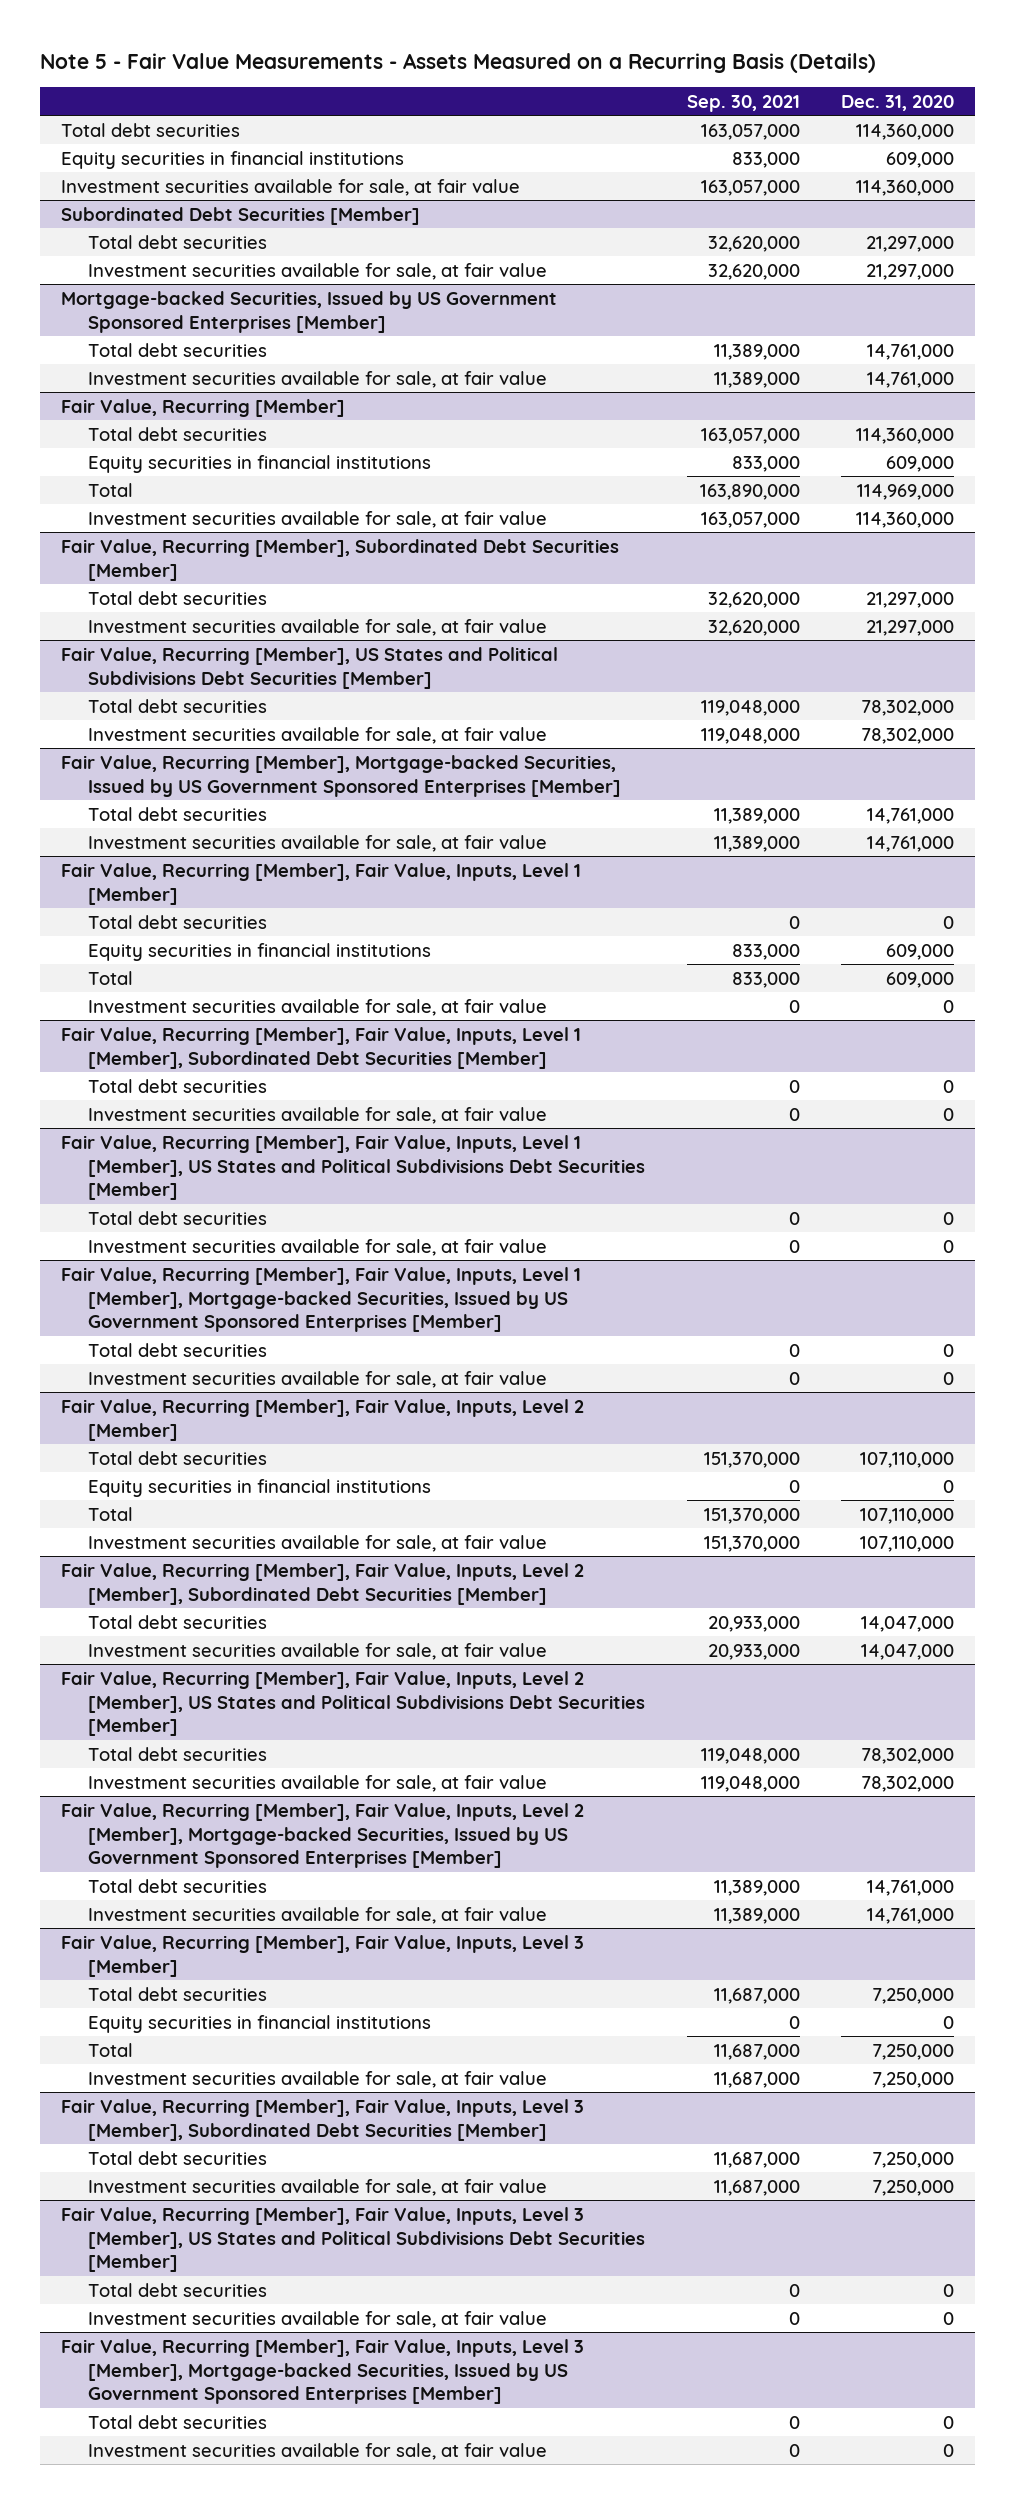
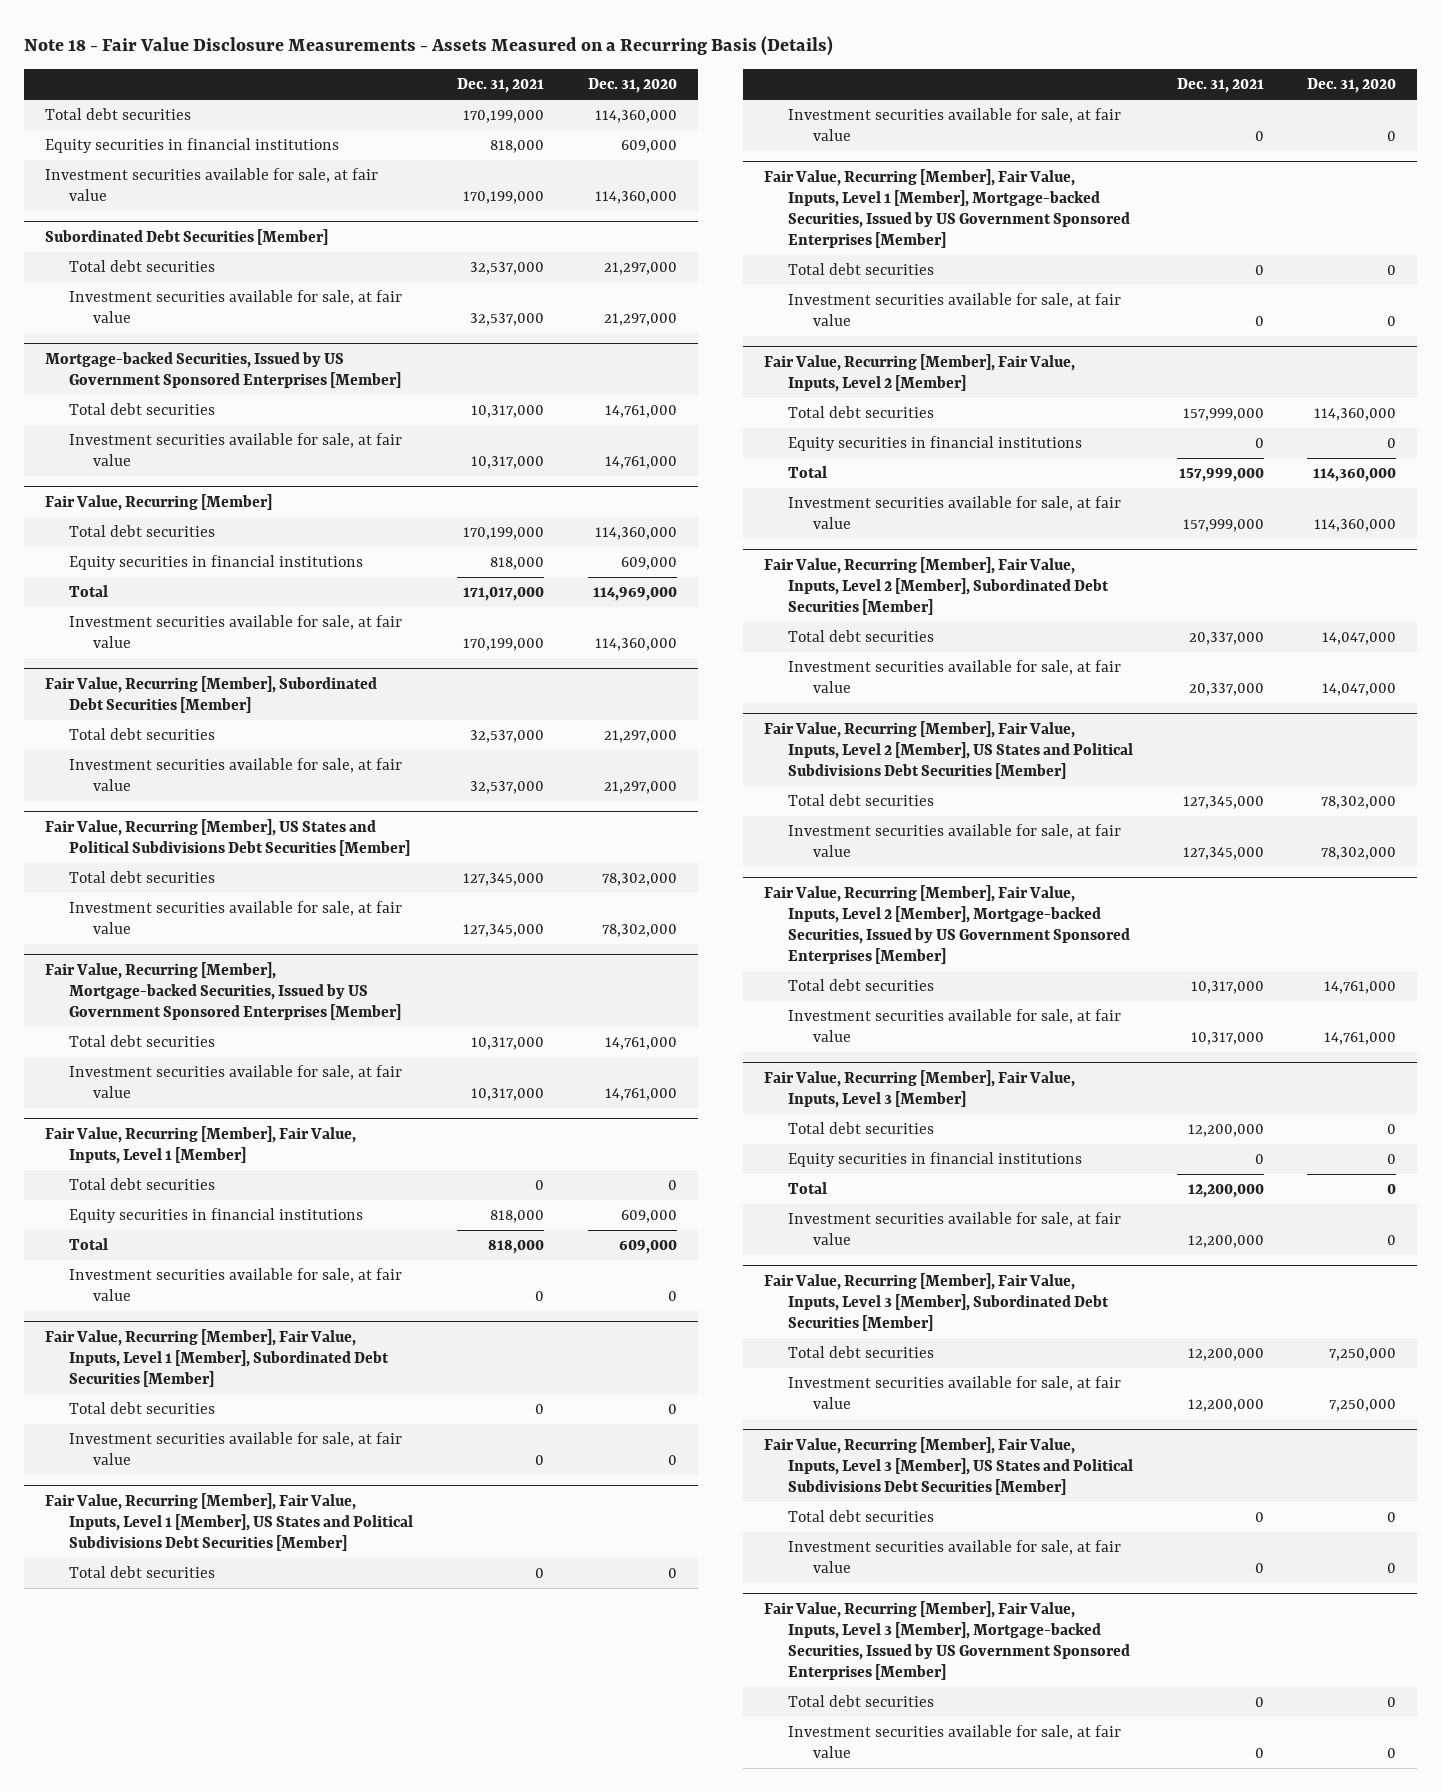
- Note 5 - Fair Value Measurements - Assets Measured on a Recurring Basis (Details)
+ Note 18 - Fair Value Disclosure Measurements - Assets Measured on a Recurring Basis (Details)
- | Sep. 30, 2021 | Dec. 31, 2020
+ | Dec. 31, 2021 | Dec. 31, 2020
@ Fair Value, Recurring [Member], Fair Value, Inputs, Level 2 [Member]
- Total debt securities | 151,370,000 | 107,110,000
+ Total debt securities | 157,999,000 | 114,360,000
- Total | 151,370,000 | 107,110,000
- Investment securities available for sale, at fair value | 151,370,000 | 107,110,000
+ Total | 157,999,000 | 114,360,000
+ Investment securities available for sale, at fair value | 157,999,000 | 114,360,000
@ Fair Value, Recurring [Member], Fair Value, Inputs, Level 3 [Member]
- Total debt securities | 11,687,000 | 7,250,000
+ Total debt securities | 12,200,000 | 0
- Total | 11,687,000 | 7,250,000
- Investment securities available for sale, at fair value | 11,687,000 | 7,250,000
+ Total | 12,200,000 | 0
+ Investment securities available for sale, at fair value | 12,200,000 | 0

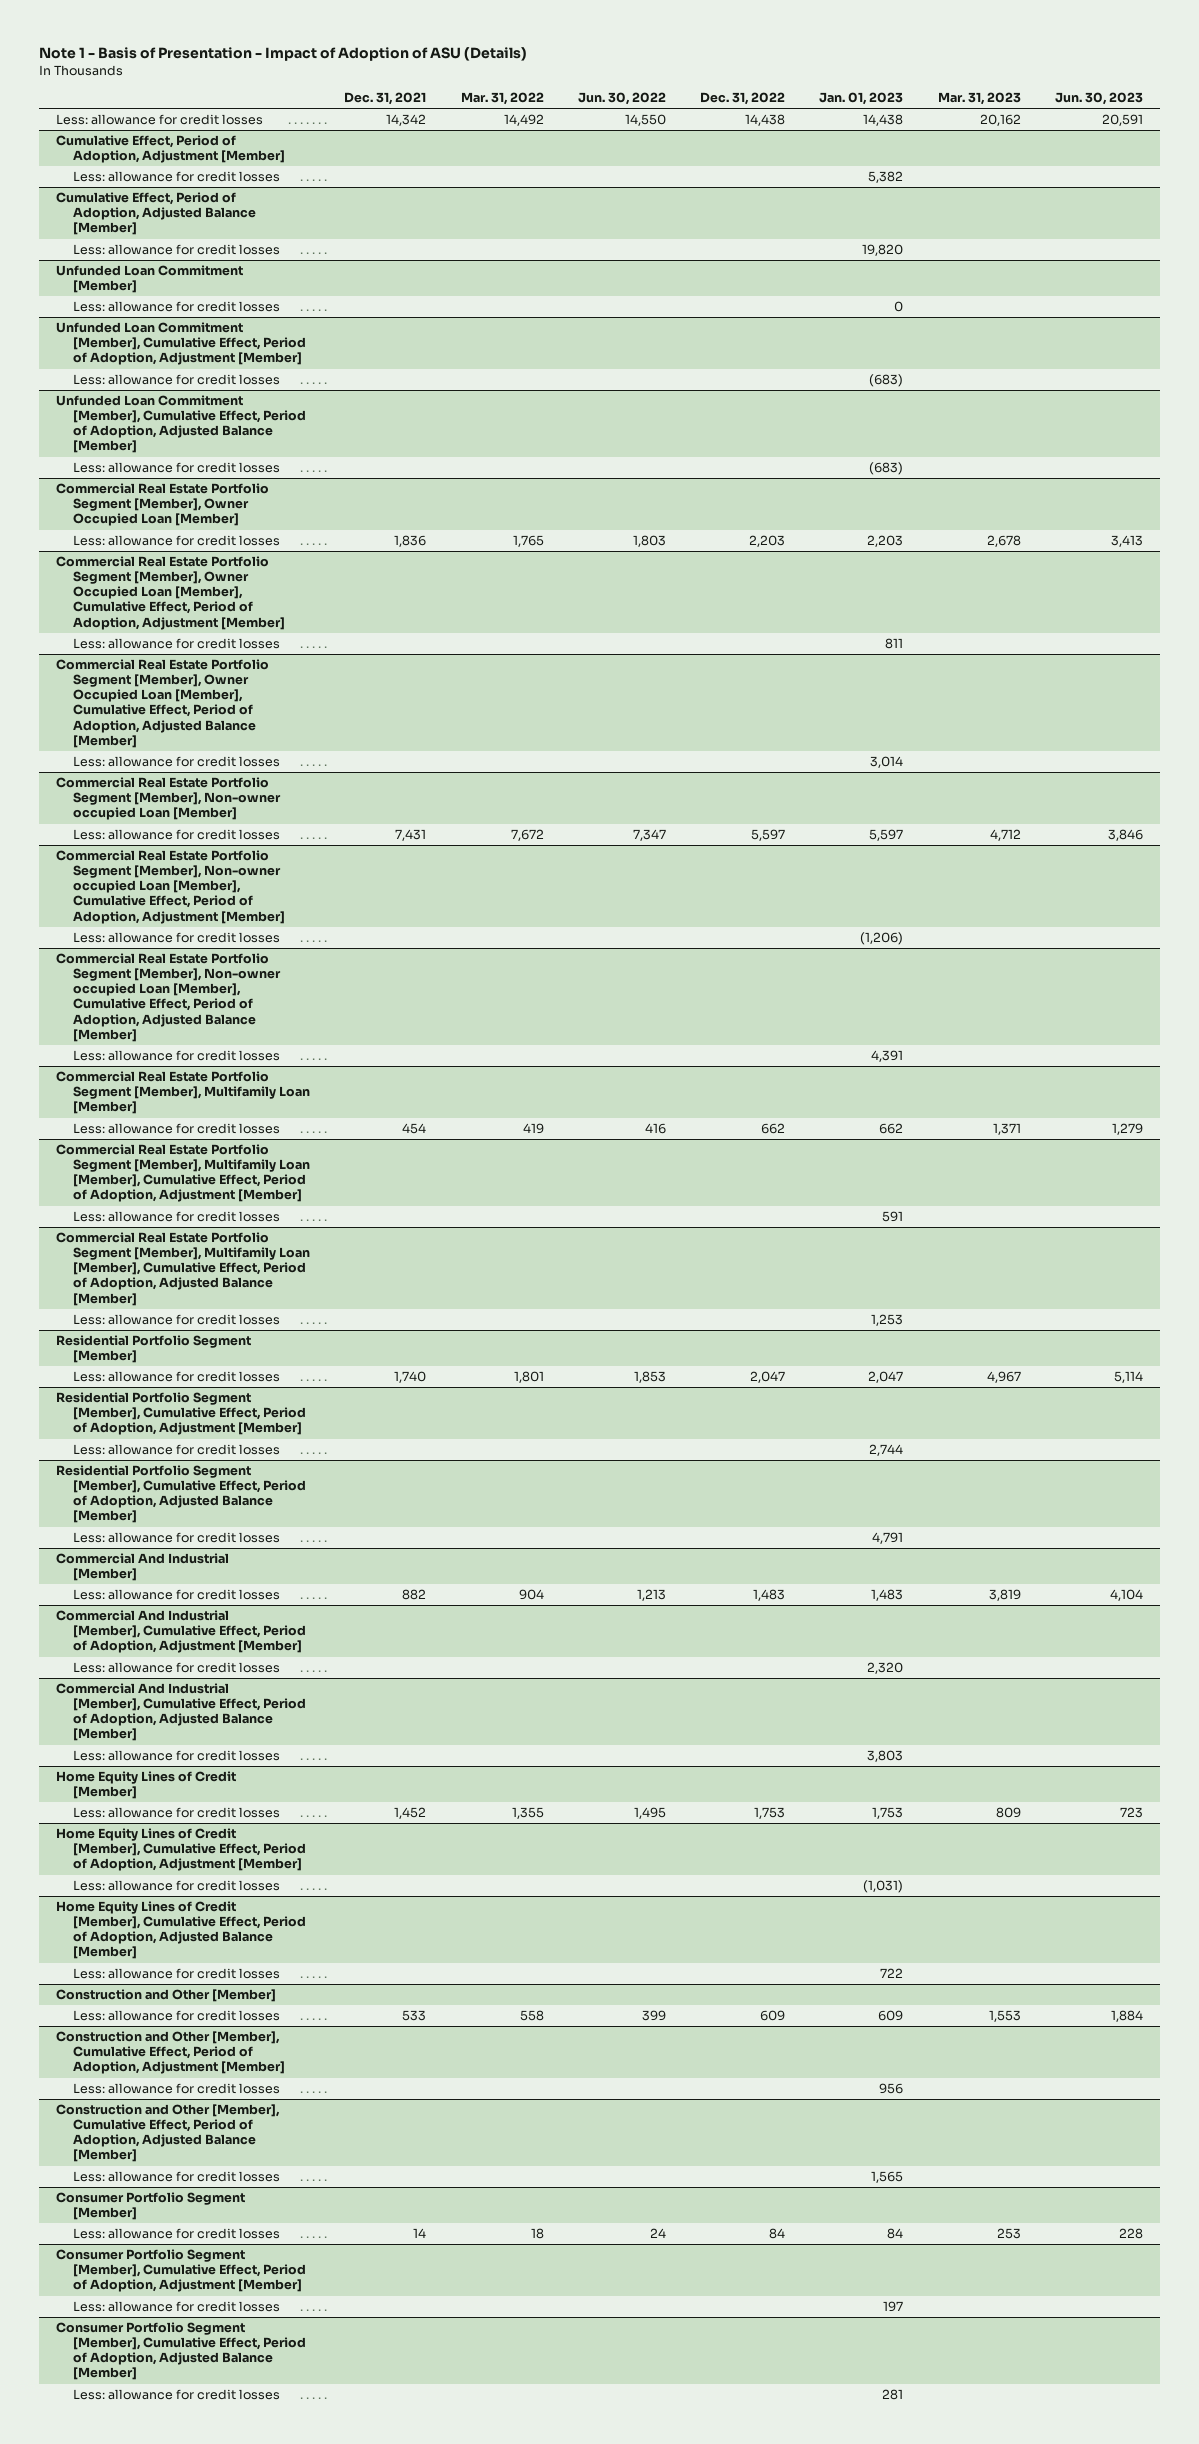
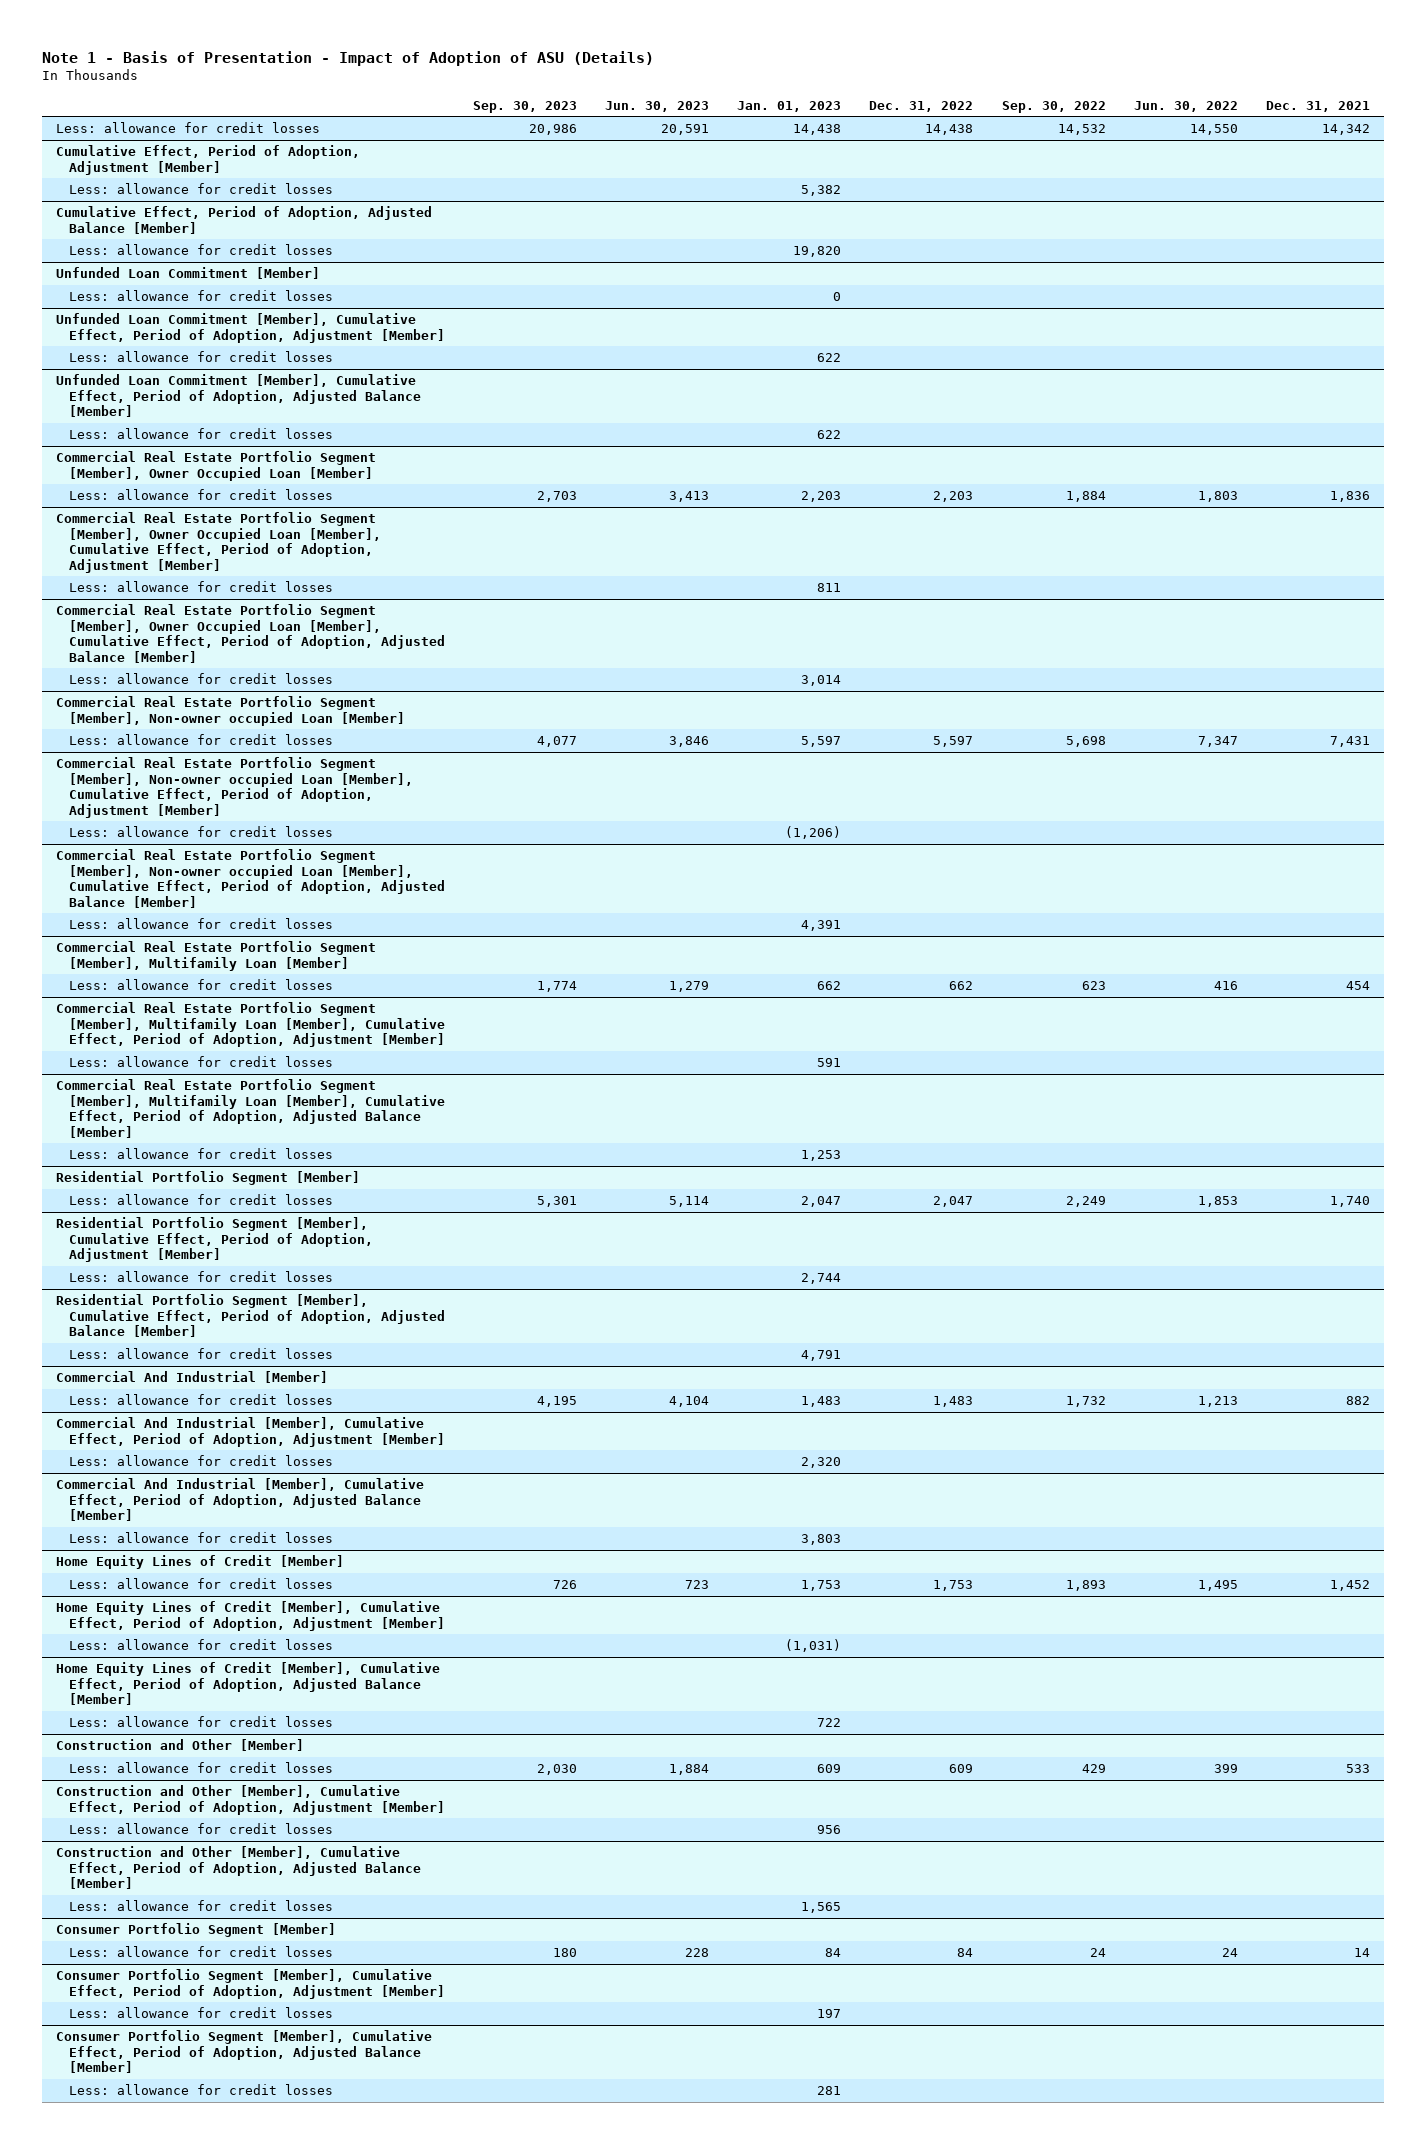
- | Dec. 31, 2021 | Mar. 31, 2022 | Jun. 30, 2022 | Dec. 31, 2022 | Jan. 01, 2023 | Mar. 31, 2023 | Jun. 30, 2023
+ | Sep. 30, 2023 | Jun. 30, 2023 | Jan. 01, 2023 | Dec. 31, 2022 | Sep. 30, 2022 | Jun. 30, 2022 | Dec. 31, 2021
@ Unfunded Loan Commitment [Member], Cumulative Effect, Period of Adoption, Adjustment [Member]
- Less: allowance for credit losses | | | | | (683) | |
+ Less: allowance for credit losses | | | 622 | | | |
@ Unfunded Loan Commitment [Member], Cumulative Effect, Period of Adoption, Adjusted Balance [Member]
- Less: allowance for credit losses | | | | | (683) | |
+ Less: allowance for credit losses | | | 622 | | | |

